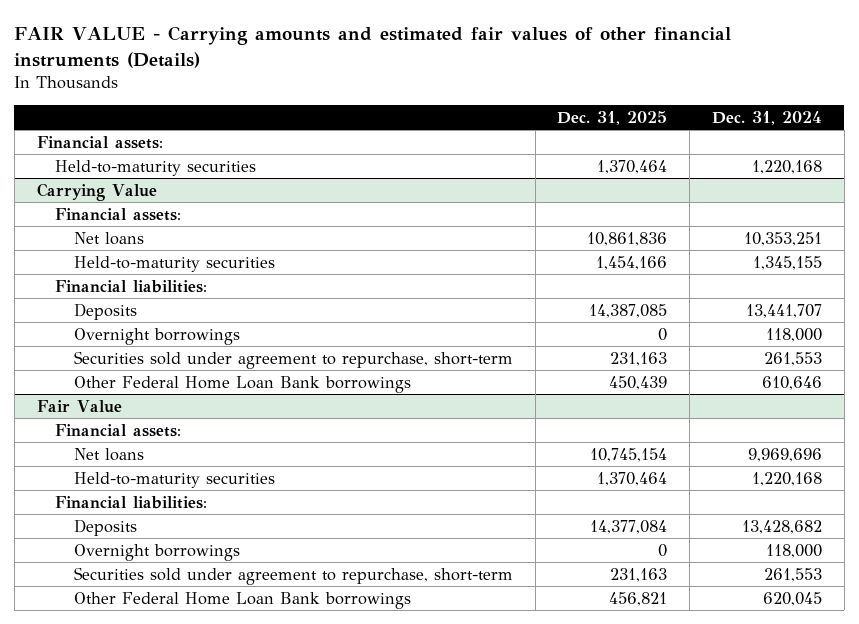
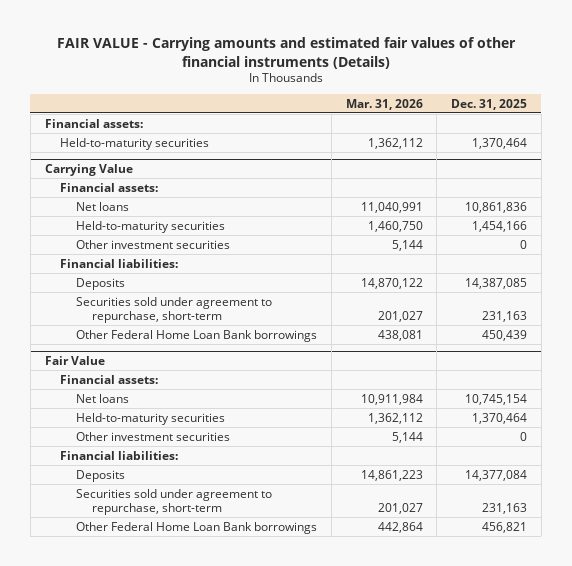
- | Dec. 31, 2025 | Dec. 31, 2024
+ | Mar. 31, 2026 | Dec. 31, 2025
@ Carrying Value
+ Other investment securities | 5,144 | 0
- Overnight borrowings | 0 | 118,000
@ Fair Value
+ Other investment securities | 5,144 | 0
- Overnight borrowings | 0 | 118,000

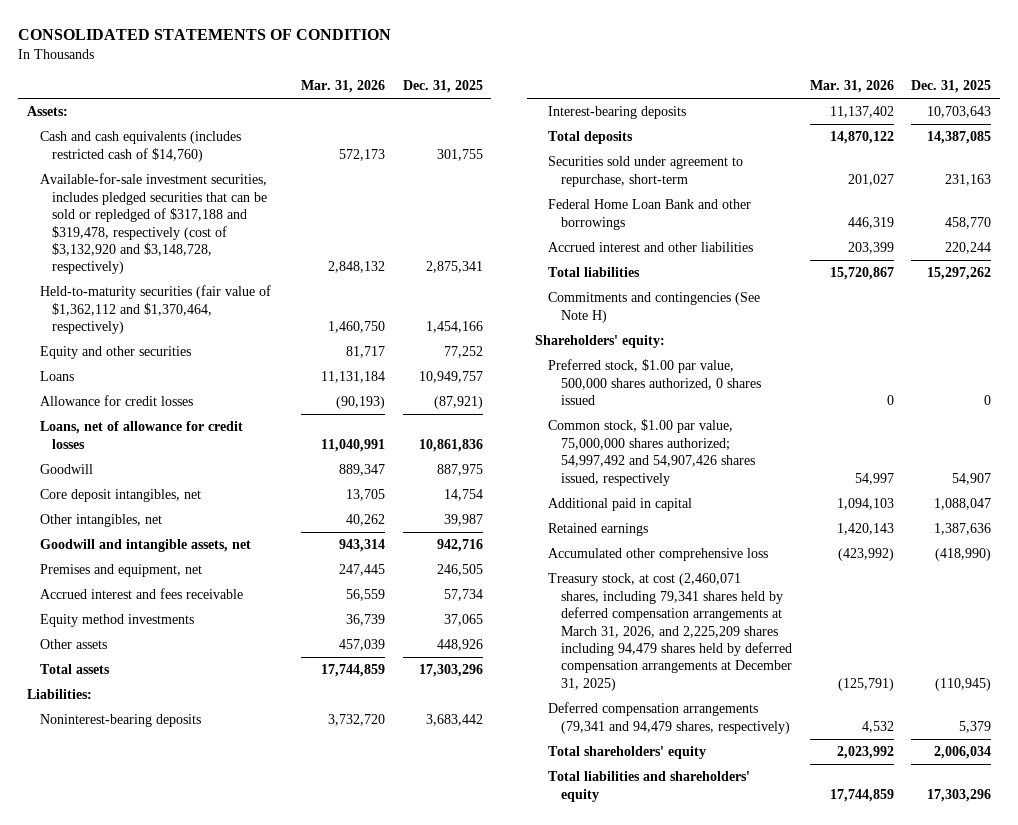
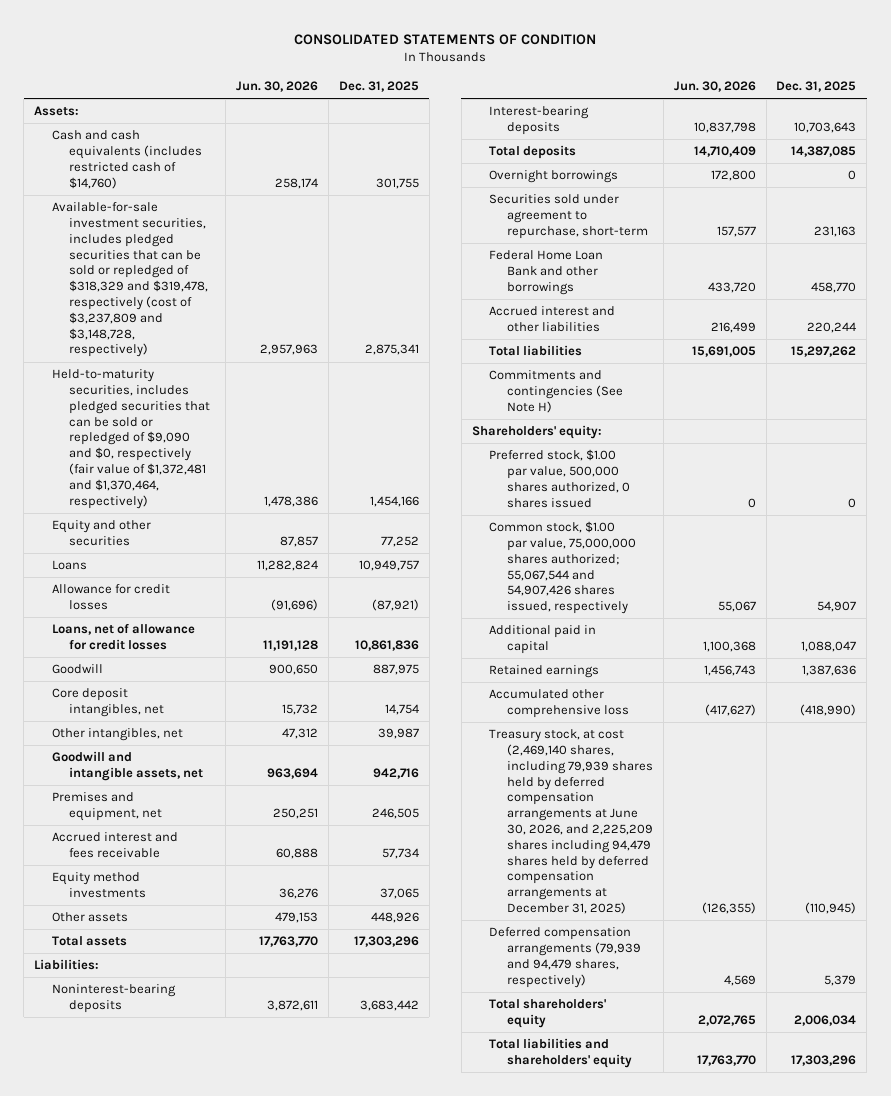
- | Mar. 31, 2026 | Dec. 31, 2025
+ | Jun. 30, 2026 | Dec. 31, 2025
- Available-for-sale investment securities, includes pledged securities that can be sold or repledged of $317,188 and $319,478, respectively (cost of $3,132,920 and $3,148,728, respectively) | 2,848,132 | 2,875,341
- Held-to-maturity securities (fair value of $1,362,112 and $1,370,464, respectively) | 1,460,750 | 1,454,166
+ Available-for-sale investment securities, includes pledged securities that can be sold or repledged of $318,329 and $319,478, respectively (cost of $3,237,809 and $3,148,728, respectively) | 2,957,963 | 2,875,341
+ Held-to-maturity securities, includes pledged securities that can be sold or repledged of $9,090 and $0, respectively (fair value of $1,372,481 and $1,370,464, respectively) | 1,478,386 | 1,454,166
+ Overnight borrowings | 172,800 | 0
- Common stock, $1.00 par value, 75,000,000 shares authorized; 54,997,492 and 54,907,426 shares issued, respectively | 54,997 | 54,907
+ Common stock, $1.00 par value, 75,000,000 shares authorized; 55,067,544 and 54,907,426 shares issued, respectively | 55,067 | 54,907
- Treasury stock, at cost (2,460,071 shares, including 79,341 shares held by deferred compensation arrangements at March 31, 2026, and 2,225,209 shares including 94,479 shares held by deferred compensation arrangements at December 31, 2025) | (125,791) | (110,945)
- Deferred compensation arrangements (79,341 and 94,479 shares, respectively) | 4,532 | 5,379
+ Treasury stock, at cost (2,469,140 shares, including 79,939 shares held by deferred compensation arrangements at June 30, 2026, and 2,225,209 shares including 94,479 shares held by deferred compensation arrangements at December 31, 2025) | (126,355) | (110,945)
+ Deferred compensation arrangements (79,939 and 94,479 shares, respectively) | 4,569 | 5,379

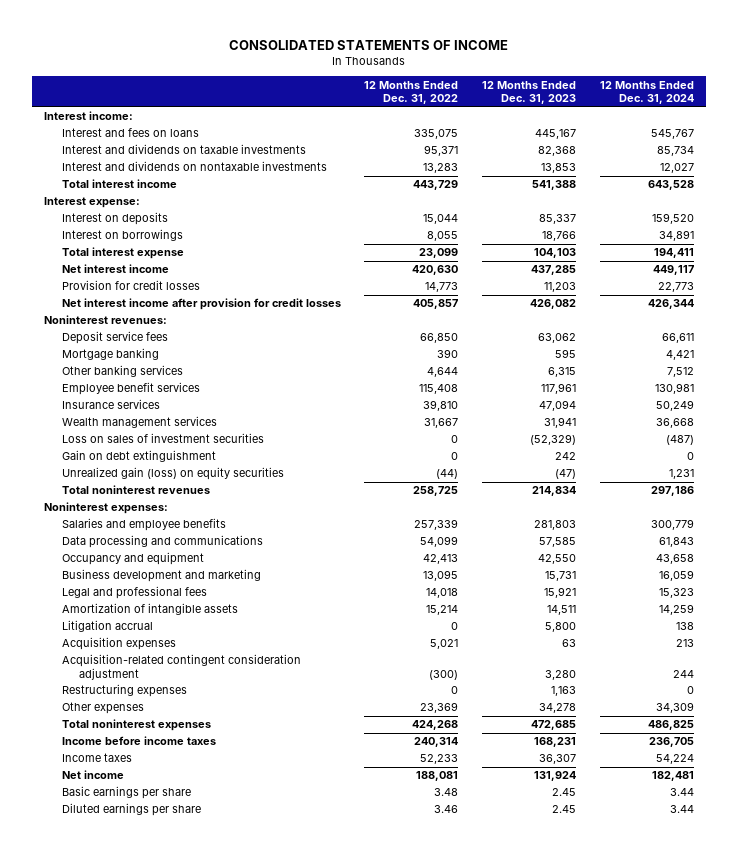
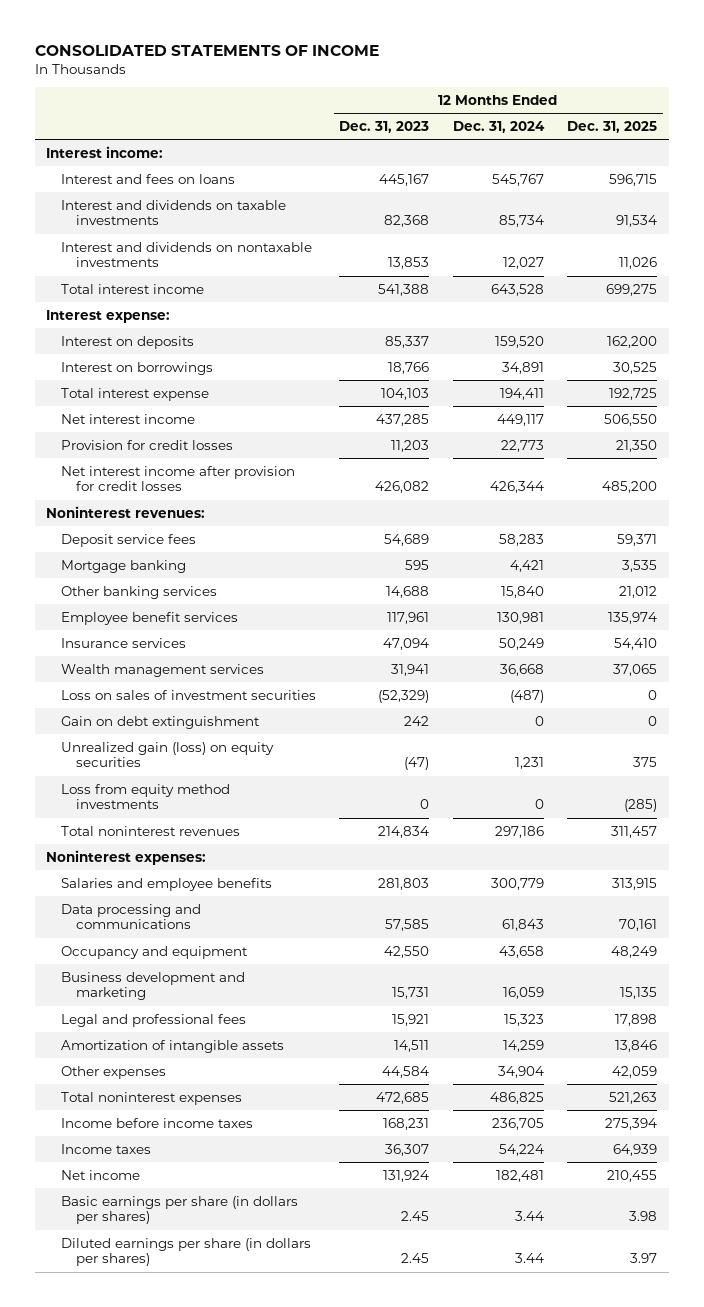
- | 12 Months Ended Dec. 31, 2022 | 12 Months Ended Dec. 31, 2023 | 12 Months Ended Dec. 31, 2024
+ | 12 Months Ended Dec. 31, 2023 | 12 Months Ended Dec. 31, 2024 | 12 Months Ended Dec. 31, 2025
- Deposit service fees | 66,850 | 63,062 | 66,611
+ Deposit service fees | 54,689 | 58,283 | 59,371
- Other banking services | 4,644 | 6,315 | 7,512
+ Other banking services | 14,688 | 15,840 | 21,012
+ Loss from equity method investments | 0 | 0 | (285)
- Litigation accrual | 0 | 5,800 | 138
- Acquisition expenses | 5,021 | 63 | 213
- Acquisition-related contingent consideration adjustment | (300) | 3,280 | 244
- Restructuring expenses | 0 | 1,163 | 0
- Other expenses | 23,369 | 34,278 | 34,309
+ Other expenses | 44,584 | 34,904 | 42,059
- Basic earnings per share | 3.48 | 2.45 | 3.44
- Diluted earnings per share | 3.46 | 2.45 | 3.44
+ Basic earnings per share (in dollars per shares) | 2.45 | 3.44 | 3.98
+ Diluted earnings per share (in dollars per shares) | 2.45 | 3.44 | 3.97

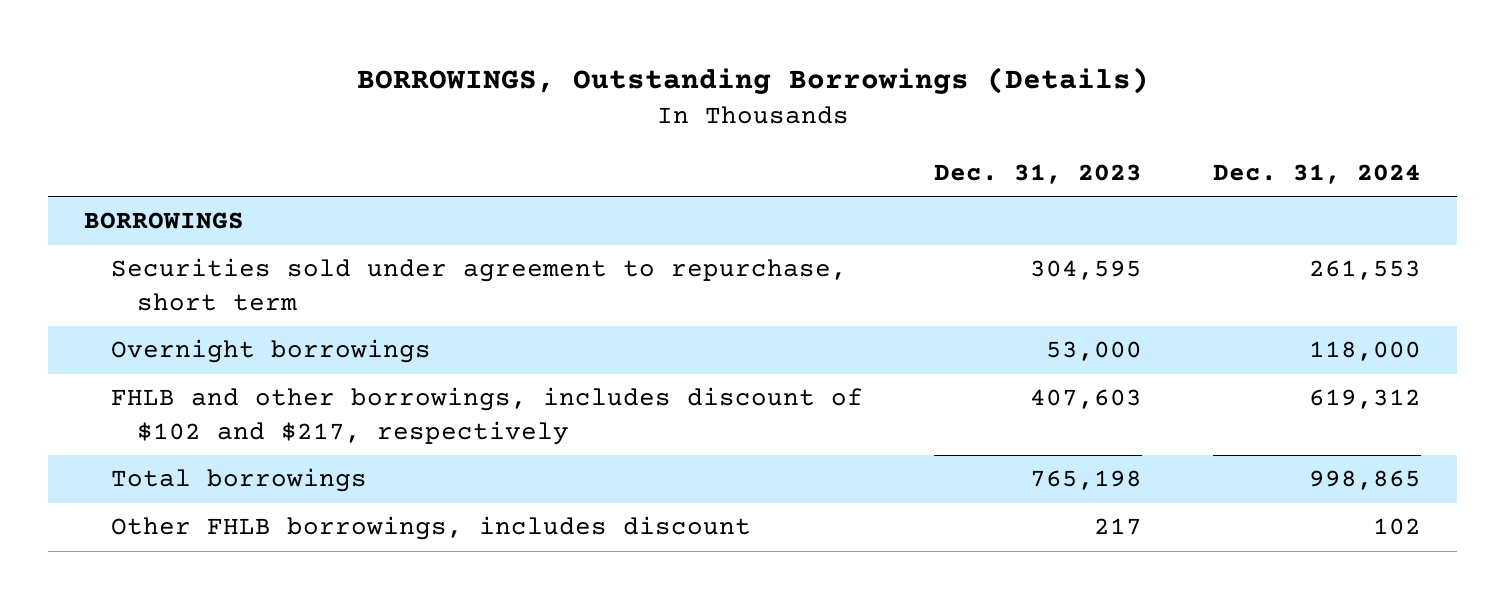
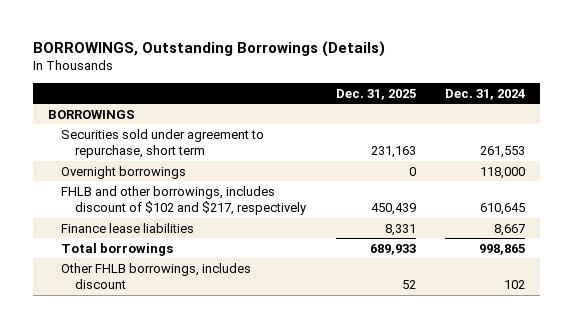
- | Dec. 31, 2023 | Dec. 31, 2024
+ | Dec. 31, 2025 | Dec. 31, 2024
- FHLB and other borrowings, includes discount of $102 and $217, respectively | 407,603 | 619,312
+ FHLB and other borrowings, includes discount of $102 and $217, respectively | 450,439 | 610,645
+ Finance lease liabilities | 8,331 | 8,667

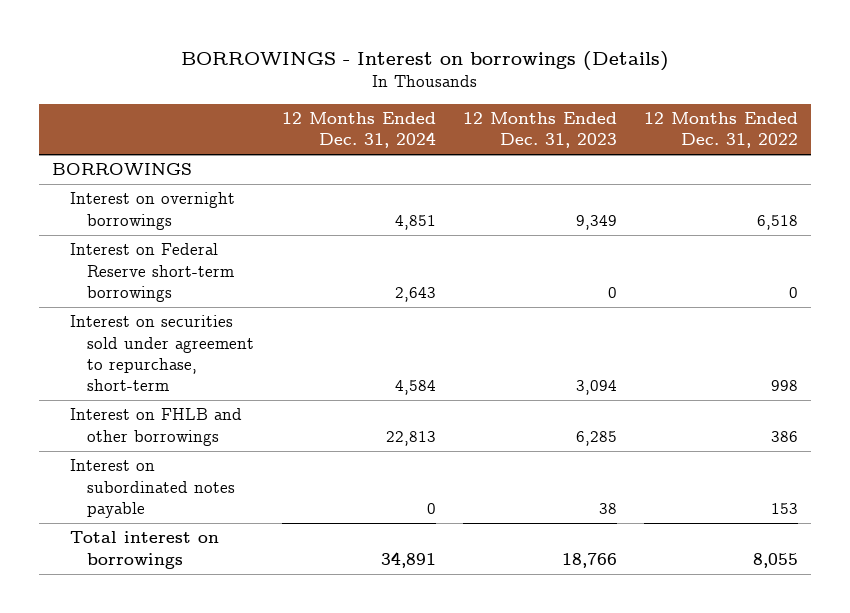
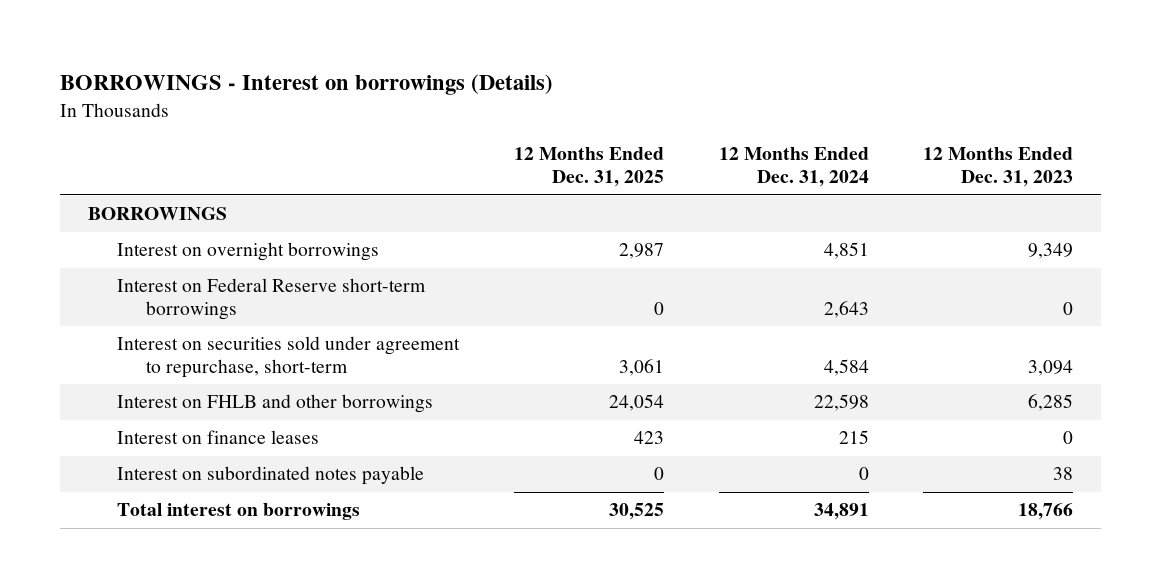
- | 12 Months Ended Dec. 31, 2024 | 12 Months Ended Dec. 31, 2023 | 12 Months Ended Dec. 31, 2022
+ | 12 Months Ended Dec. 31, 2025 | 12 Months Ended Dec. 31, 2024 | 12 Months Ended Dec. 31, 2023
- Interest on FHLB and other borrowings | 22,813 | 6,285 | 386
+ Interest on FHLB and other borrowings | 24,054 | 22,598 | 6,285
+ Interest on finance leases | 423 | 215 | 0

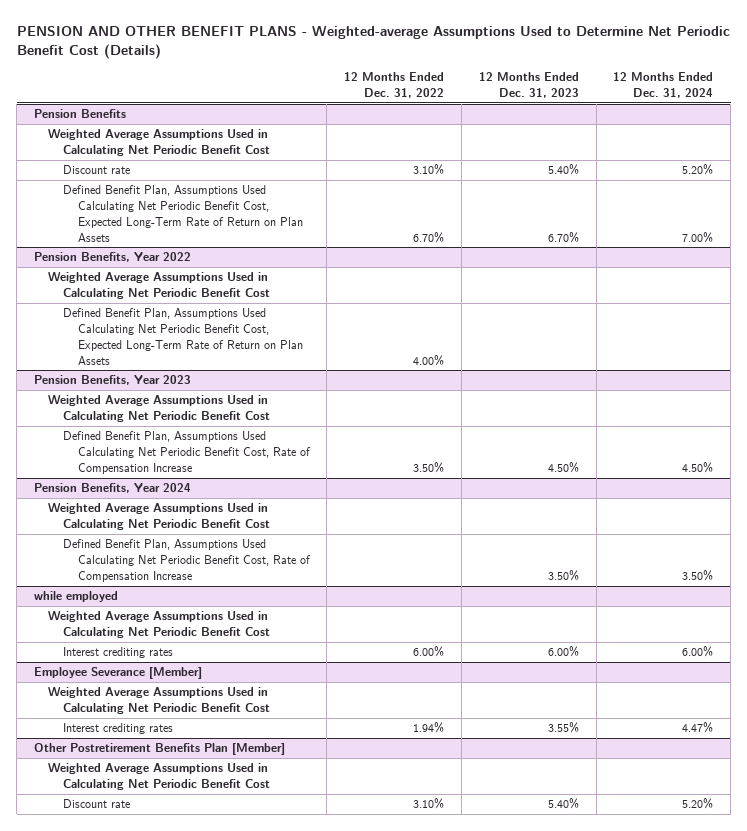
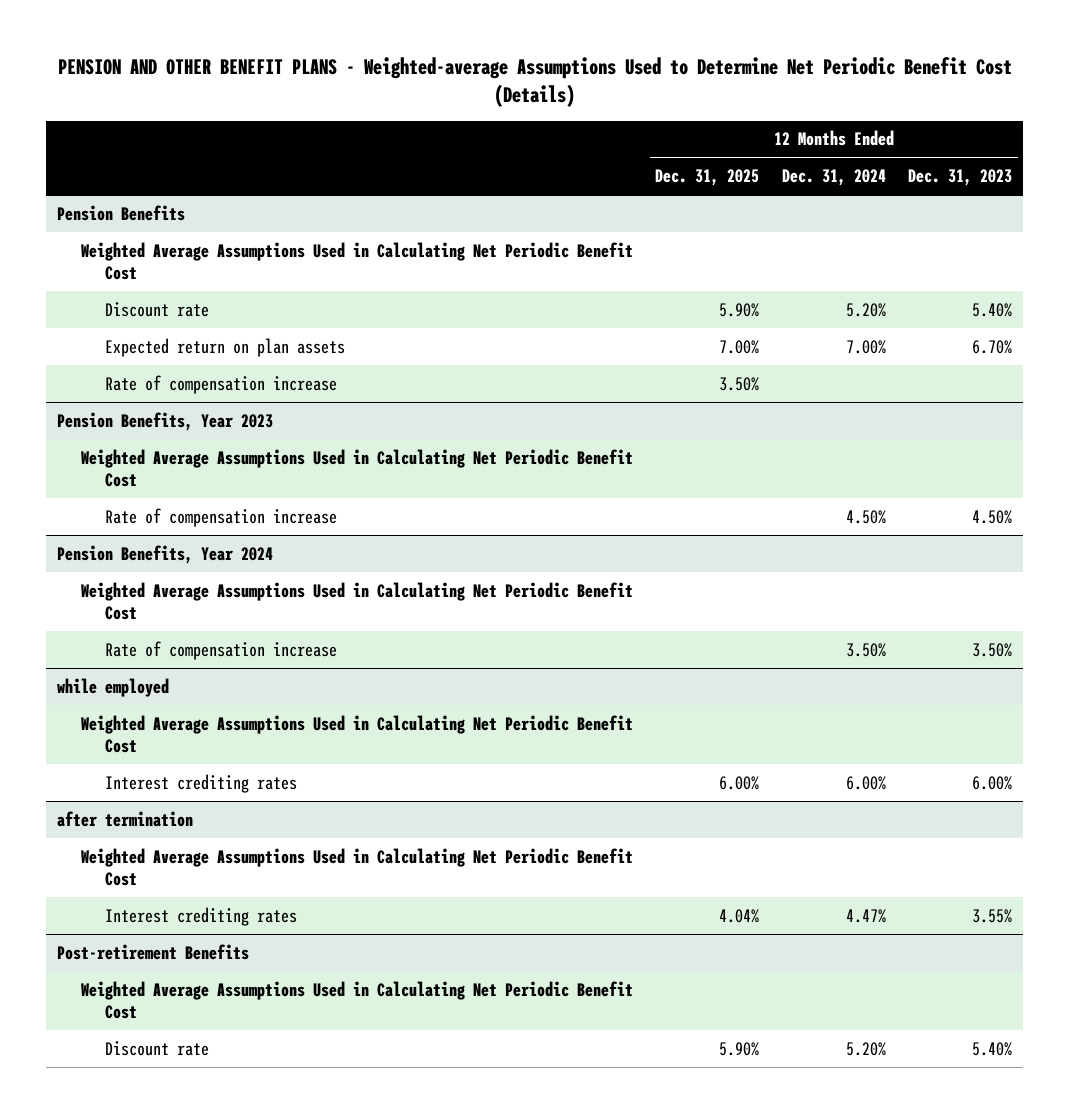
- | 12 Months Ended Dec. 31, 2022 | 12 Months Ended Dec. 31, 2023 | 12 Months Ended Dec. 31, 2024
+ | 12 Months Ended Dec. 31, 2025 | 12 Months Ended Dec. 31, 2024 | 12 Months Ended Dec. 31, 2023
@ Pension Benefits
- Defined Benefit Plan, Assumptions Used Calculating Net Periodic Benefit Cost, Expected Long-Term Rate of Return on Plan Assets | 6.70% | 6.70% | 7.00%
- Pension Benefits, Year 2022
- Weighted Average Assumptions Used in Calculating Net Periodic Benefit Cost
- Defined Benefit Plan, Assumptions Used Calculating Net Periodic Benefit Cost, Expected Long-Term Rate of Return on Plan Assets | 4.00% | |
@ Pension Benefits
+ Expected return on plan assets | 7.00% | 7.00% | 6.70%
+ Rate of compensation increase | 3.50% | |
@ Pension Benefits, Year 2023
- Defined Benefit Plan, Assumptions Used Calculating Net Periodic Benefit Cost, Rate of Compensation Increase | 3.50% | 4.50% | 4.50%
+ Rate of compensation increase | | 4.50% | 4.50%
@ Pension Benefits, Year 2024
- Defined Benefit Plan, Assumptions Used Calculating Net Periodic Benefit Cost, Rate of Compensation Increase | | 3.50% | 3.50%
+ Rate of compensation increase | | 3.50% | 3.50%
- Employee Severance [Member]
+ after termination
- Other Postretirement Benefits Plan [Member]
+ Post-retirement Benefits

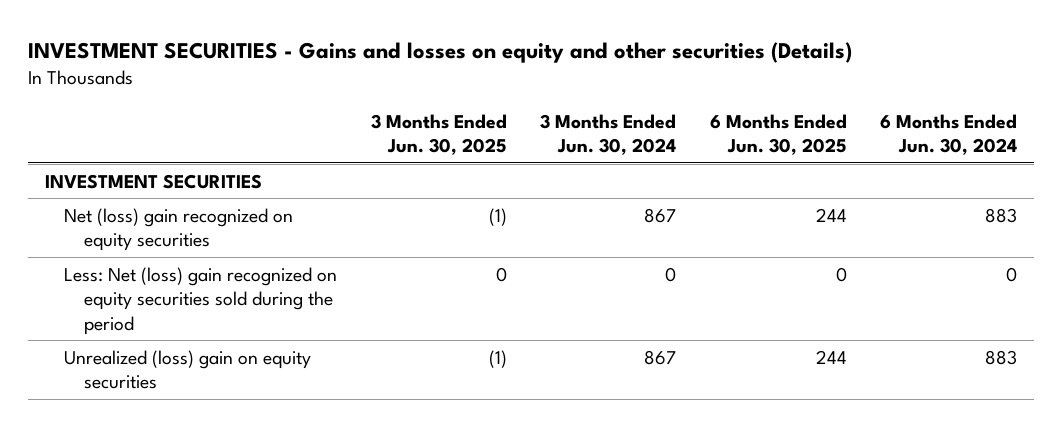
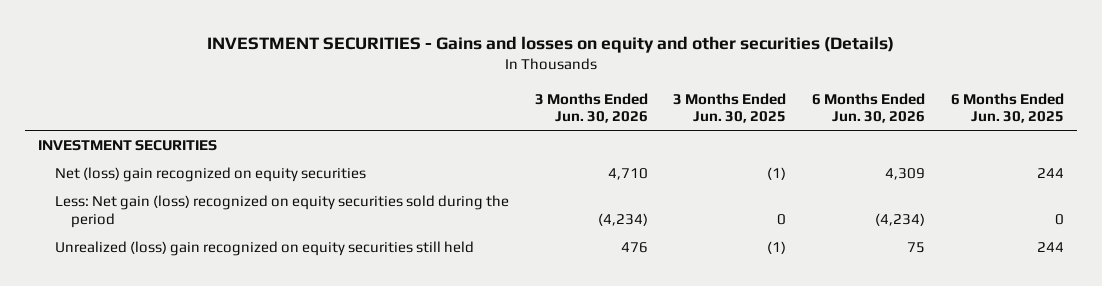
- | 3 Months Ended Jun. 30, 2025 | 3 Months Ended Jun. 30, 2024 | 6 Months Ended Jun. 30, 2025 | 6 Months Ended Jun. 30, 2024
+ | 3 Months Ended Jun. 30, 2026 | 3 Months Ended Jun. 30, 2025 | 6 Months Ended Jun. 30, 2026 | 6 Months Ended Jun. 30, 2025
- Less: Net (loss) gain recognized on equity securities sold during the period | 0 | 0 | 0 | 0
- Unrealized (loss) gain on equity securities | (1) | 867 | 244 | 883
+ Less: Net gain (loss) recognized on equity securities sold during the period | (4,234) | 0 | (4,234) | 0
+ Unrealized (loss) gain recognized on equity securities still held | 476 | (1) | 75 | 244

